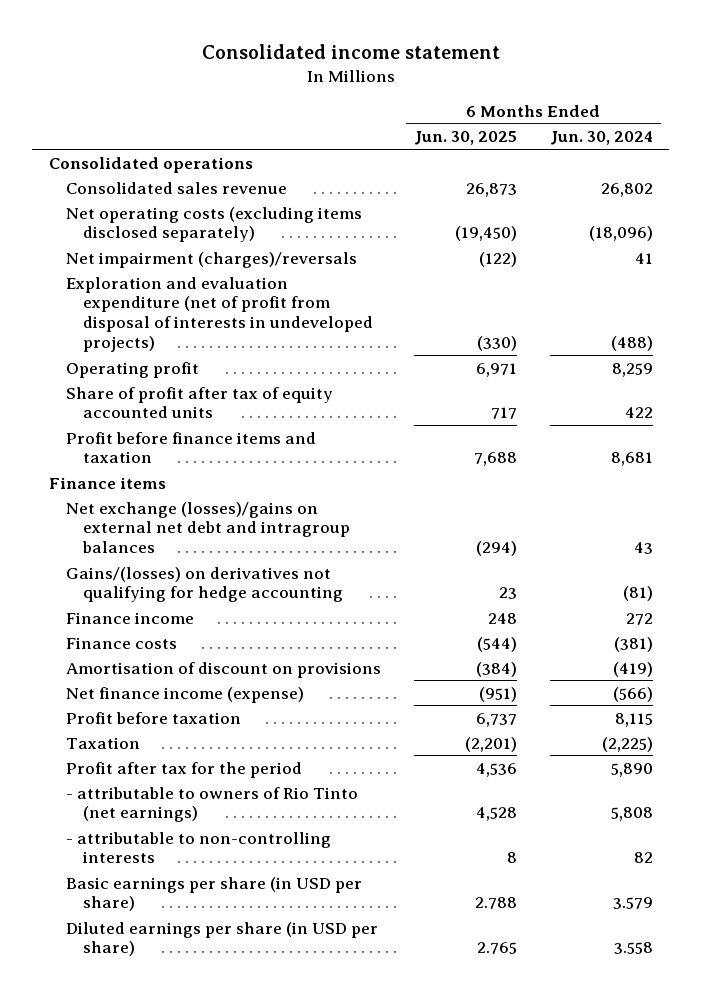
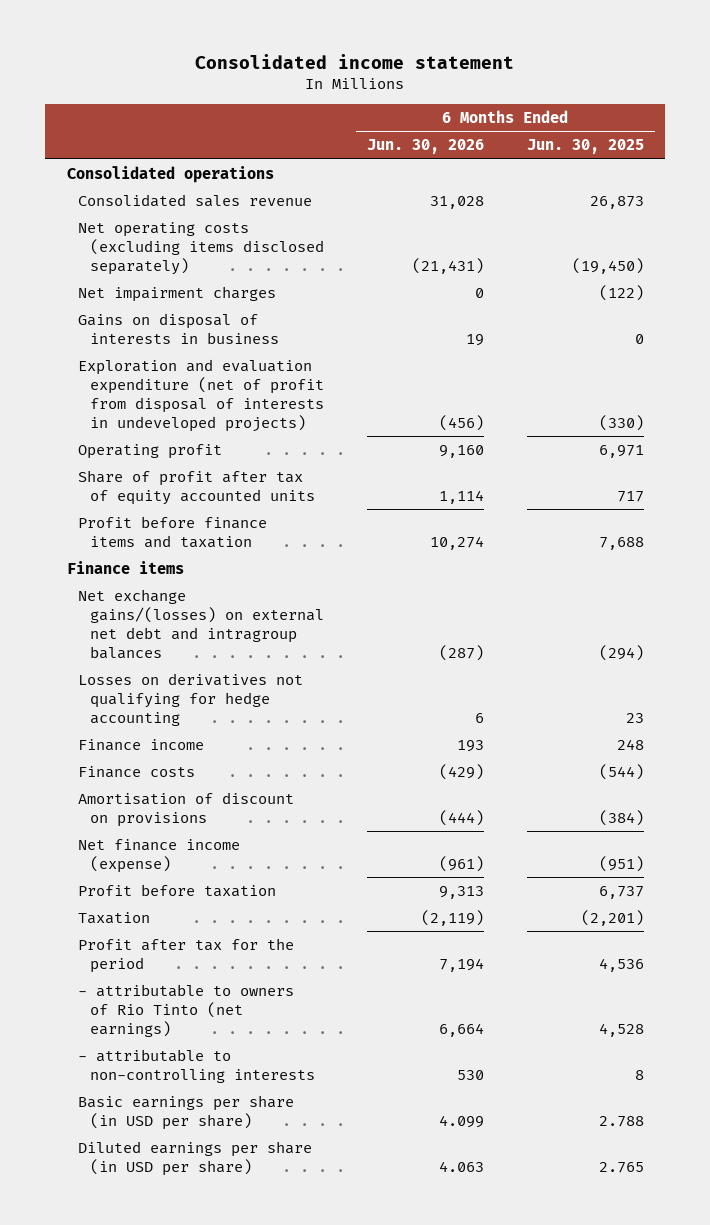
- | 6 Months Ended Jun. 30, 2025 | 6 Months Ended Jun. 30, 2024
+ | 6 Months Ended Jun. 30, 2026 | 6 Months Ended Jun. 30, 2025
- Net impairment (charges)/reversals | (122) | 41
+ Net impairment charges | 0 | (122)
+ Gains on disposal of interests in business | 19 | 0
- Net exchange (losses)/gains on external net debt and intragroup balances | (294) | 43
- Gains/(losses) on derivatives not qualifying for hedge accounting | 23 | (81)
+ Net exchange gains/(losses) on external net debt and intragroup balances | (287) | (294)
+ Losses on derivatives not qualifying for hedge accounting | 6 | 23

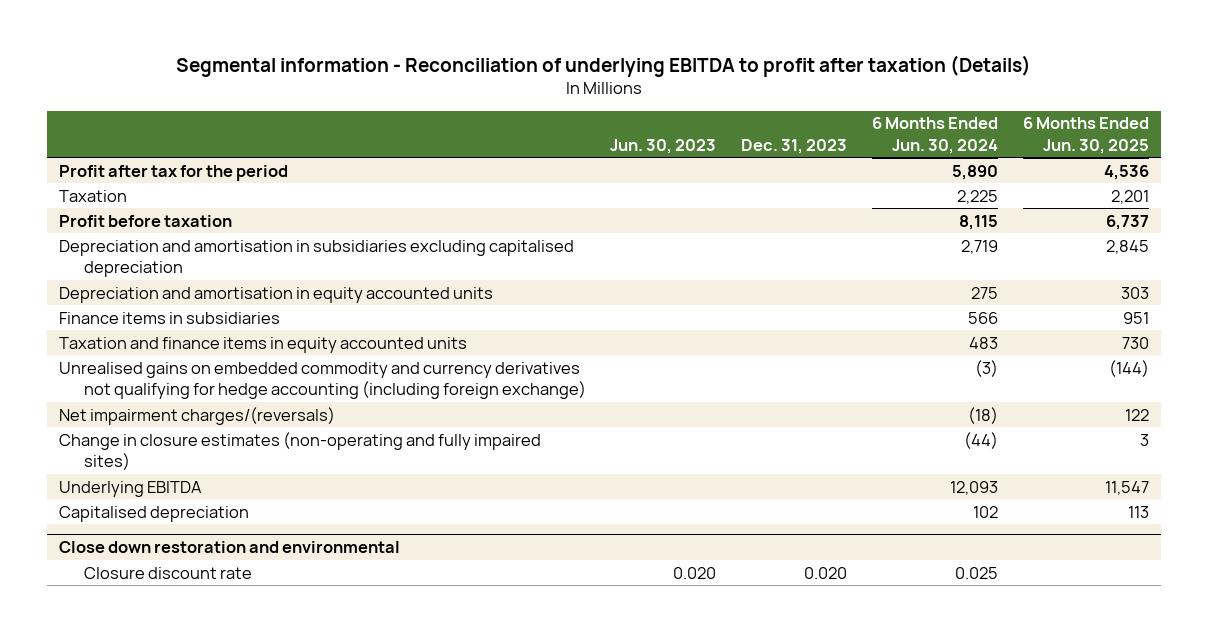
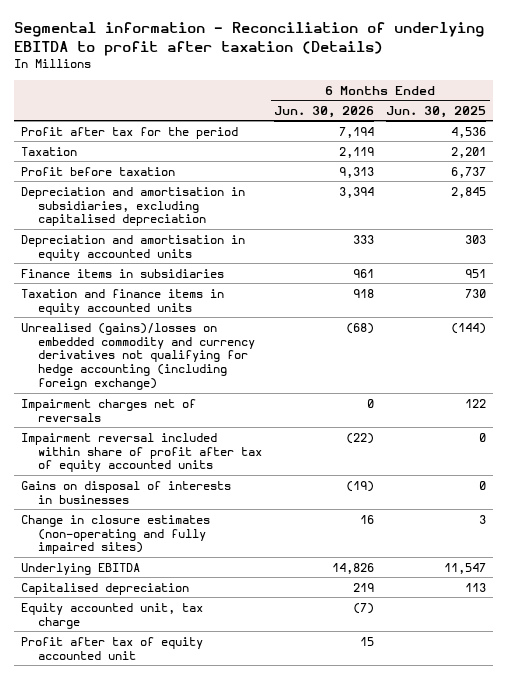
- | Jun. 30, 2023 | Dec. 31, 2023 | 6 Months Ended Jun. 30, 2024 | 6 Months Ended Jun. 30, 2025
+ | 6 Months Ended Jun. 30, 2026 | 6 Months Ended Jun. 30, 2025
- Depreciation and amortisation in subsidiaries excluding capitalised depreciation | | | 2,719 | 2,845
+ Depreciation and amortisation in subsidiaries, excluding capitalised depreciation | 3,394 | 2,845
- Unrealised gains on embedded commodity and currency derivatives not qualifying for hedge accounting (including foreign exchange) | | | (3) | (144)
- Net impairment charges/(reversals) | | | (18) | 122
+ Unrealised (gains)/losses on embedded commodity and currency derivatives not qualifying for hedge accounting (including foreign exchange) | (68) | (144)
+ Impairment charges net of reversals | 0 | 122
+ Impairment reversal included within share of profit after tax of equity accounted units | (22) | 0
+ Gains on disposal of interests in businesses | (19) | 0
- Close down restoration and environmental
- Closure discount rate | 0.020 | 0.020 | 0.025 |
+ Equity accounted unit, tax charge | (7) |
+ Profit after tax of equity accounted unit | 15 |

